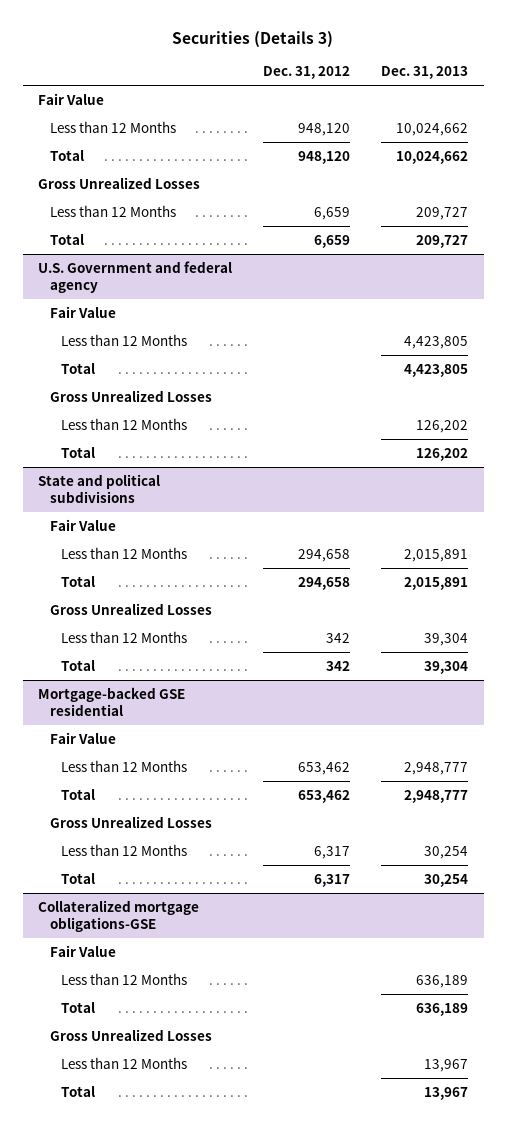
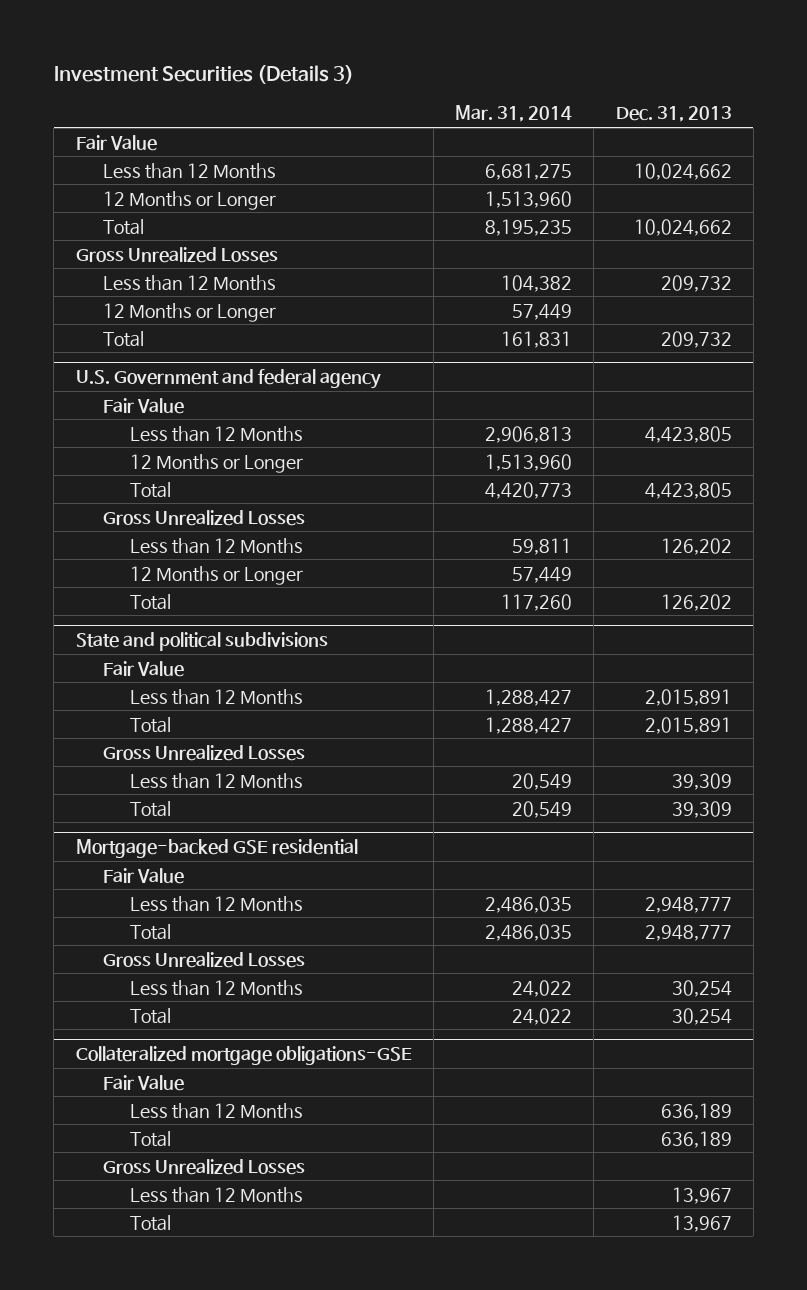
- Securities (Details 3)
+ Investment Securities (Details 3)
- | Dec. 31, 2012 | Dec. 31, 2013
+ | Mar. 31, 2014 | Dec. 31, 2013
+ 12 Months or Longer | 1,513,960 |
- Less than 12 Months | 6,659 | 209,727
- Total | 6,659 | 209,727
+ Less than 12 Months | 104,382 | 209,732
+ 12 Months or Longer | 57,449 |
+ Total | 161,831 | 209,732
@ U.S. Government and federal agency
+ 12 Months or Longer | 1,513,960 |
+ 12 Months or Longer | 57,449 |
@ State and political subdivisions
- Less than 12 Months | 342 | 39,304
- Total | 342 | 39,304
+ Less than 12 Months | 20,549 | 39,309
+ Total | 20,549 | 39,309

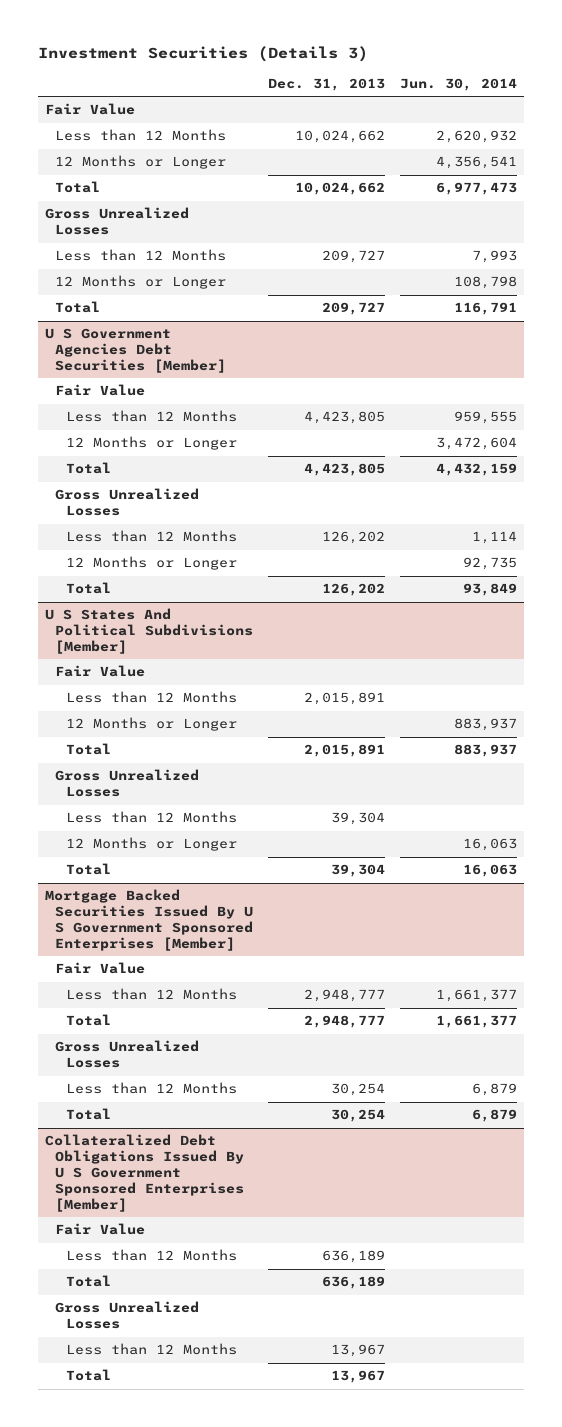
- | Mar. 31, 2014 | Dec. 31, 2013
+ | Dec. 31, 2013 | Jun. 30, 2014
- Less than 12 Months | 104,382 | 209,732
+ Less than 12 Months | 209,727 | 7,993
- Total | 161,831 | 209,732
- U.S. Government and federal agency
+ Total | 209,727 | 116,791
+ U S Government Agencies Debt Securities [Member]
- State and political subdivisions
+ U S States And Political Subdivisions [Member]
+ 12 Months or Longer | | 883,937
- Less than 12 Months | 20,549 | 39,309
- Total | 20,549 | 39,309
- Mortgage-backed GSE residential
+ Less than 12 Months | 39,304 |
+ 12 Months or Longer | | 16,063
+ Total | 39,304 | 16,063
+ Mortgage Backed Securities Issued By U S Government Sponsored Enterprises [Member]
- Collateralized mortgage obligations-GSE
+ Collateralized Debt Obligations Issued By U S Government Sponsored Enterprises [Member]

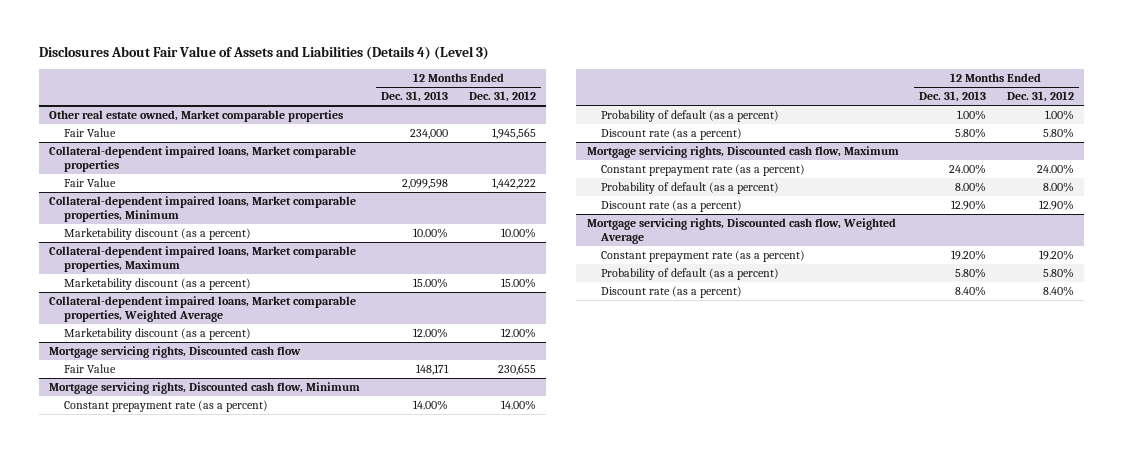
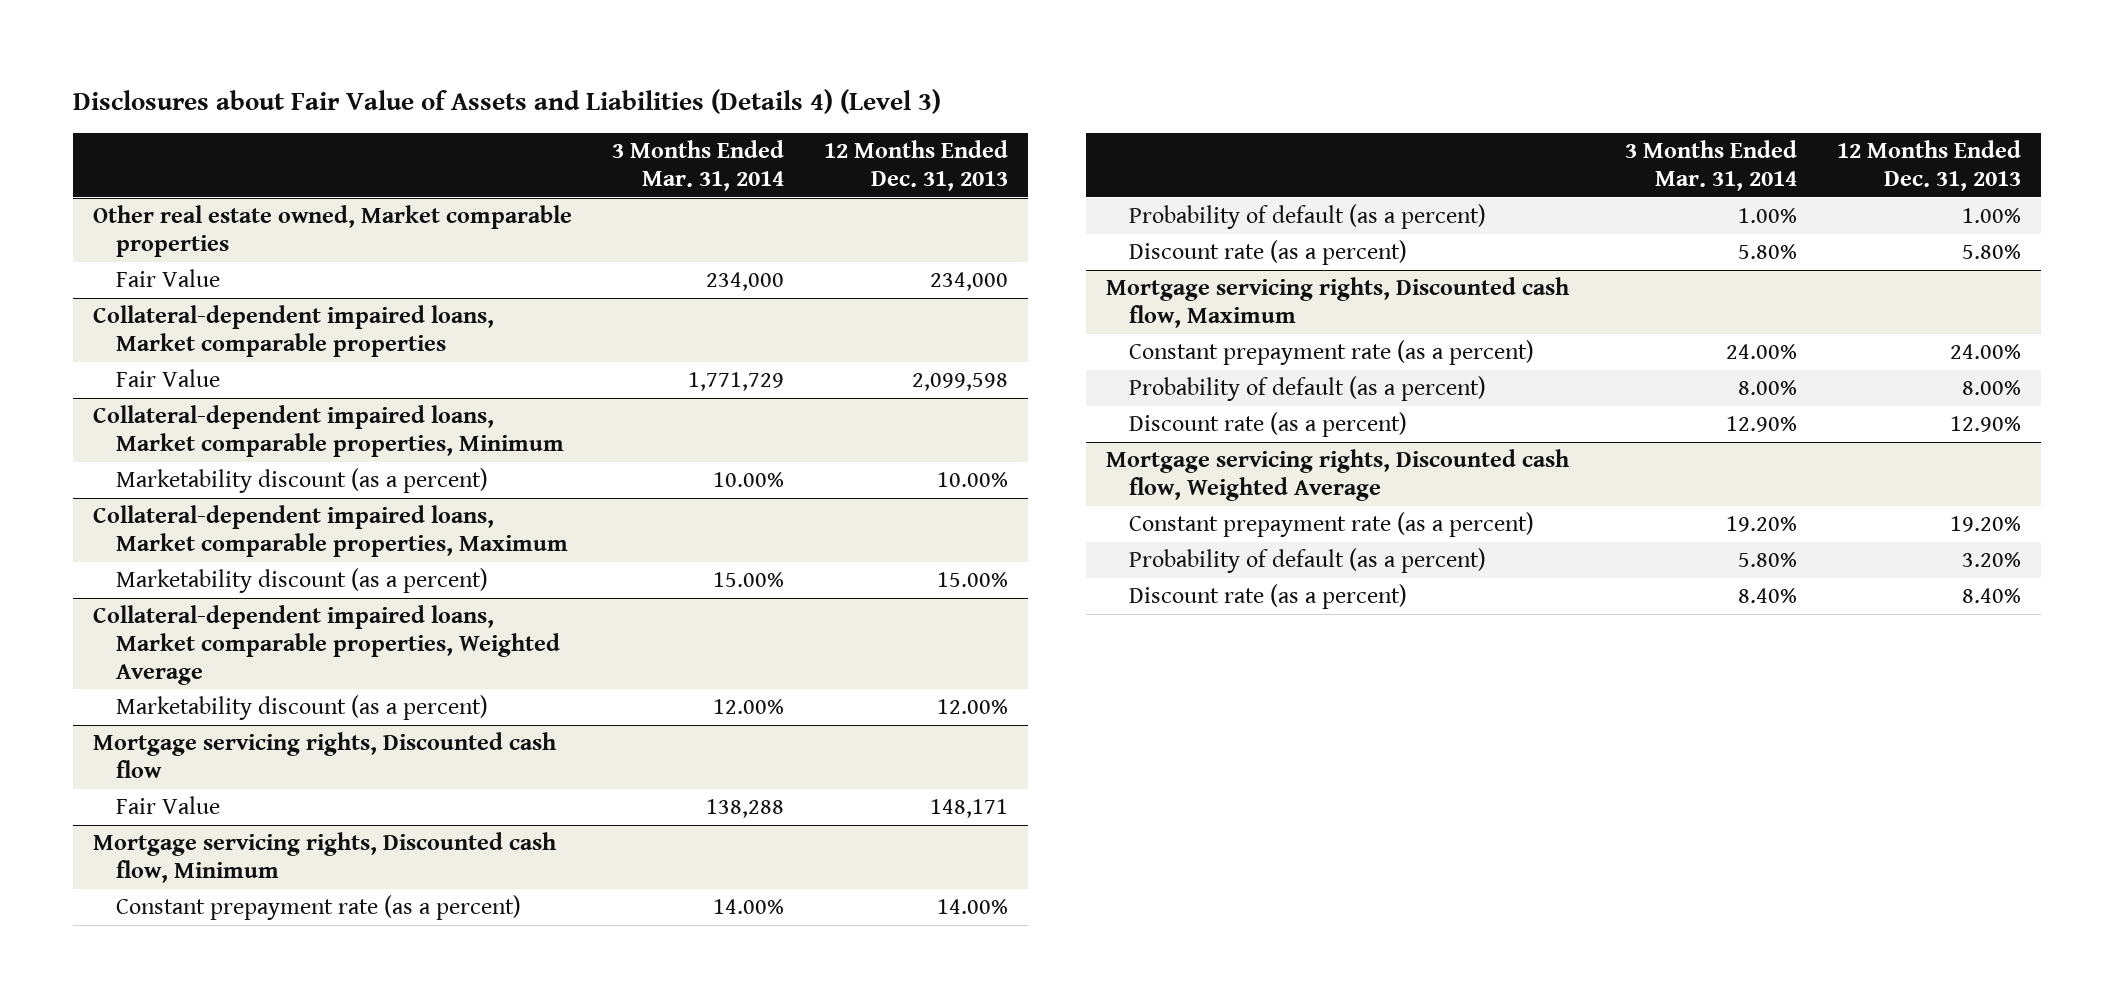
- Disclosures About Fair Value of Assets and Liabilities (Details 4) (Level 3)
+ Disclosures about Fair Value of Assets and Liabilities (Details 4) (Level 3)
- | 12 Months Ended Dec. 31, 2013 | 12 Months Ended Dec. 31, 2012
+ | 3 Months Ended Mar. 31, 2014 | 12 Months Ended Dec. 31, 2013
@ Mortgage servicing rights, Discounted cash flow, Weighted Average
- Probability of default (as a percent) | 5.80% | 5.80%
+ Probability of default (as a percent) | 5.80% | 3.20%

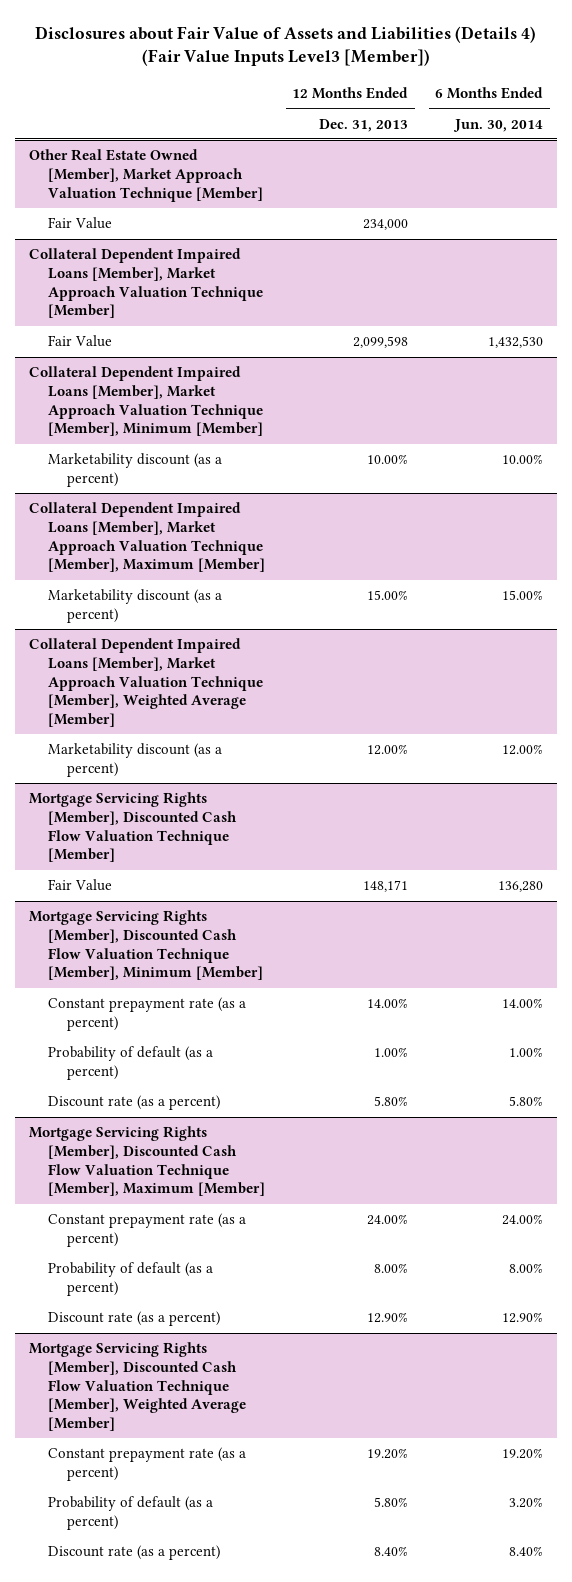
- Disclosures about Fair Value of Assets and Liabilities (Details 4) (Level 3)
+ Disclosures about Fair Value of Assets and Liabilities (Details 4) (Fair Value Inputs Level3 [Member])
- | 3 Months Ended Mar. 31, 2014 | 12 Months Ended Dec. 31, 2013
+ | 12 Months Ended Dec. 31, 2013 | 6 Months Ended Jun. 30, 2014
- Other real estate owned, Market comparable properties
+ Other Real Estate Owned [Member], Market Approach Valuation Technique [Member]
- Collateral-dependent impaired loans, Market comparable properties
+ Collateral Dependent Impaired Loans [Member], Market Approach Valuation Technique [Member]
- Collateral-dependent impaired loans, Market comparable properties, Minimum
+ Collateral Dependent Impaired Loans [Member], Market Approach Valuation Technique [Member], Minimum [Member]
- Collateral-dependent impaired loans, Market comparable properties, Maximum
+ Collateral Dependent Impaired Loans [Member], Market Approach Valuation Technique [Member], Maximum [Member]
- Collateral-dependent impaired loans, Market comparable properties, Weighted Average
+ Collateral Dependent Impaired Loans [Member], Market Approach Valuation Technique [Member], Weighted Average [Member]
- Mortgage servicing rights, Discounted cash flow
+ Mortgage Servicing Rights [Member], Discounted Cash Flow Valuation Technique [Member]
- Mortgage servicing rights, Discounted cash flow, Minimum
+ Mortgage Servicing Rights [Member], Discounted Cash Flow Valuation Technique [Member], Minimum [Member]
- Mortgage servicing rights, Discounted cash flow, Maximum
+ Mortgage Servicing Rights [Member], Discounted Cash Flow Valuation Technique [Member], Maximum [Member]
- Mortgage servicing rights, Discounted cash flow, Weighted Average
+ Mortgage Servicing Rights [Member], Discounted Cash Flow Valuation Technique [Member], Weighted Average [Member]
- Probability of default (as a percent) | 5.80% | 3.20%
+ Probability of default (as a percent) | 5.80% | 3.20%

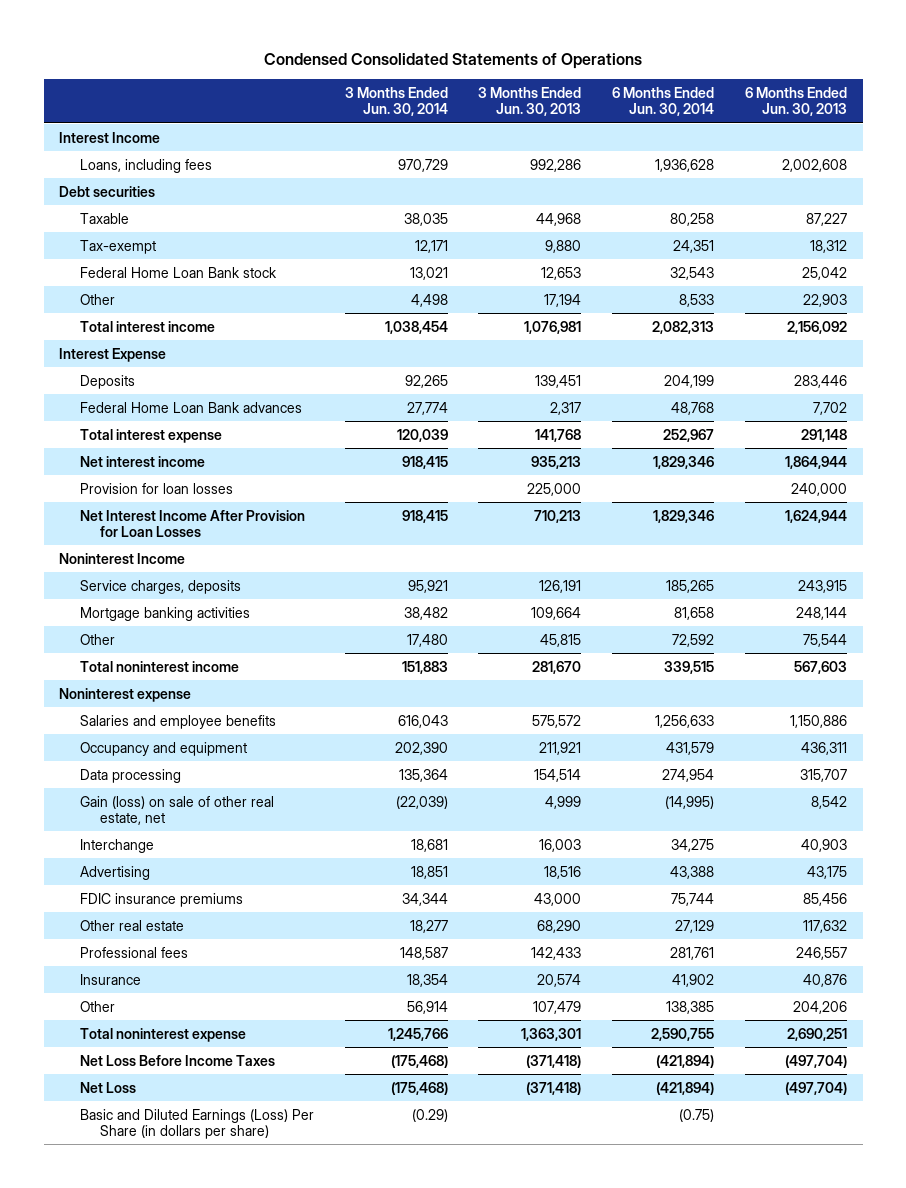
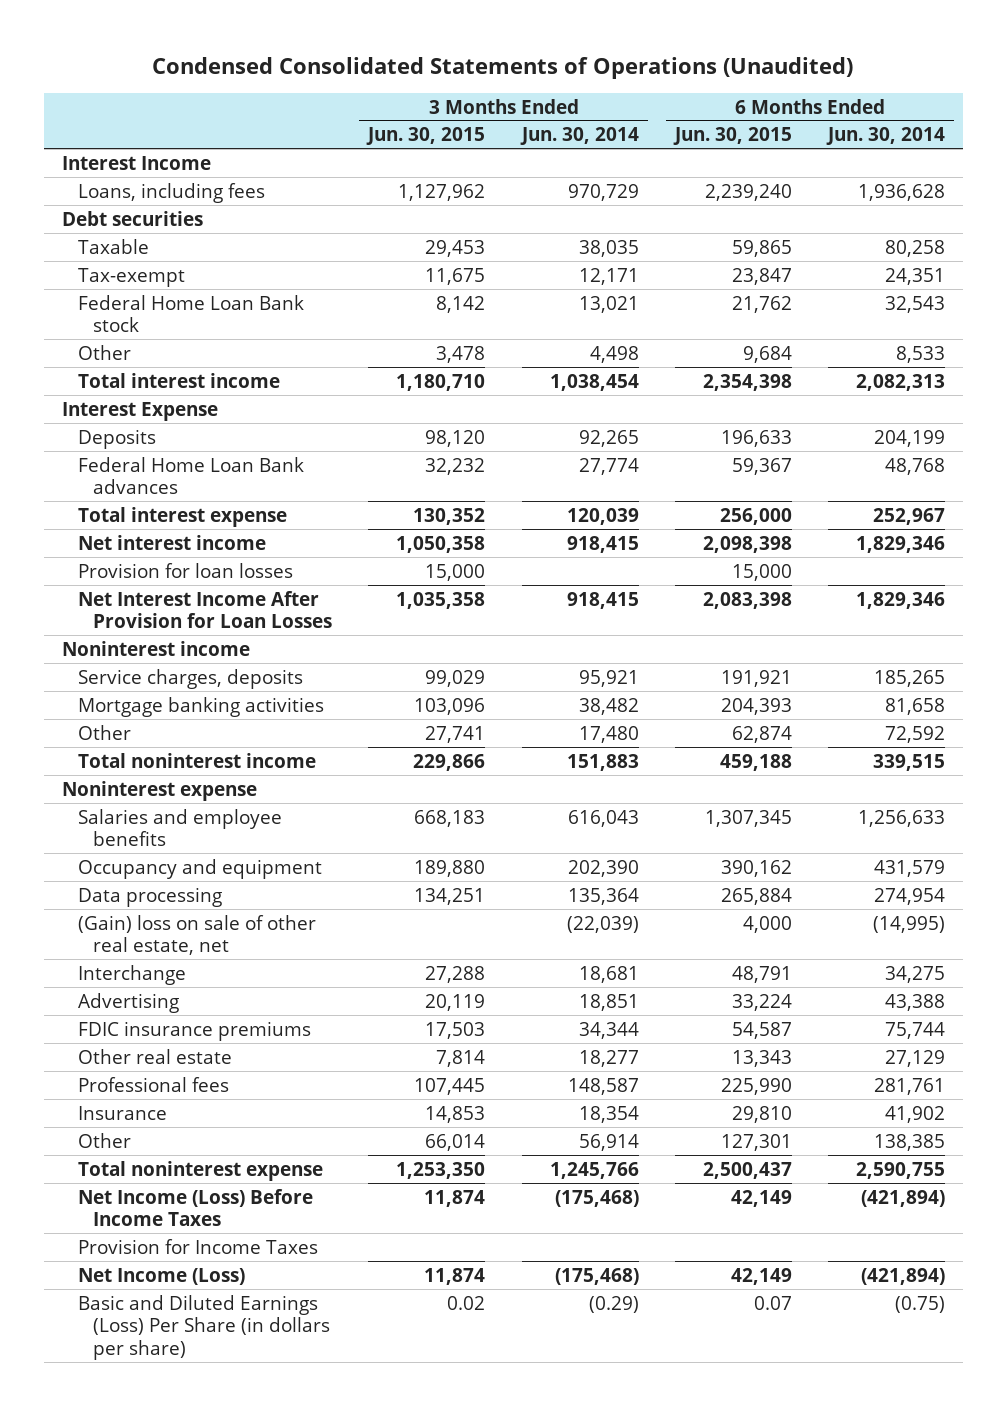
- Condensed Consolidated Statements of Operations
+ Condensed Consolidated Statements of Operations (Unaudited)
- | 3 Months Ended Jun. 30, 2014 | 3 Months Ended Jun. 30, 2013 | 6 Months Ended Jun. 30, 2014 | 6 Months Ended Jun. 30, 2013
+ | 3 Months Ended Jun. 30, 2015 | 3 Months Ended Jun. 30, 2014 | 6 Months Ended Jun. 30, 2015 | 6 Months Ended Jun. 30, 2014
- Noninterest Income
+ Noninterest income
- Gain (loss) on sale of other real estate, net | (22,039) | 4,999 | (14,995) | 8,542
+ (Gain) loss on sale of other real estate, net | | (22,039) | 4,000 | (14,995)
- Net Loss Before Income Taxes | (175,468) | (371,418) | (421,894) | (497,704)
- Net Loss | (175,468) | (371,418) | (421,894) | (497,704)
+ Net Income (Loss) Before Income Taxes | 11,874 | (175,468) | 42,149 | (421,894)
+ Provision for Income Taxes
+ Net Income (Loss) | 11,874 | (175,468) | 42,149 | (421,894)

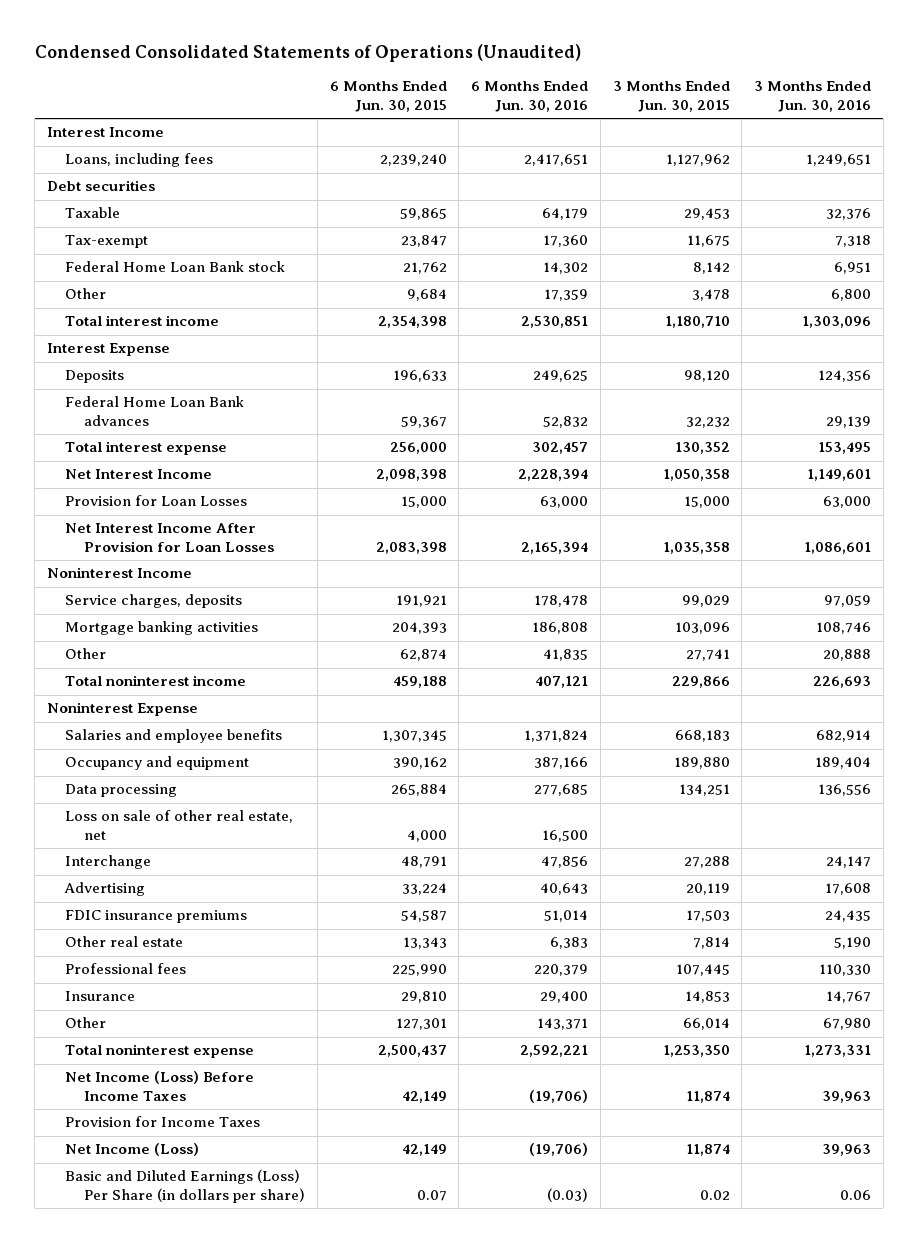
- | 3 Months Ended Jun. 30, 2015 | 3 Months Ended Jun. 30, 2014 | 6 Months Ended Jun. 30, 2015 | 6 Months Ended Jun. 30, 2014
+ | 6 Months Ended Jun. 30, 2015 | 6 Months Ended Jun. 30, 2016 | 3 Months Ended Jun. 30, 2015 | 3 Months Ended Jun. 30, 2016
- Net interest income | 1,050,358 | 918,415 | 2,098,398 | 1,829,346
- Provision for loan losses | 15,000 | | 15,000 |
+ Net Interest Income | 2,098,398 | 2,228,394 | 1,050,358 | 1,149,601
+ Provision for Loan Losses | 15,000 | 63,000 | 15,000 | 63,000
- Noninterest income
+ Noninterest Income
- Noninterest expense
+ Noninterest Expense
- (Gain) loss on sale of other real estate, net | | (22,039) | 4,000 | (14,995)
+ Loss on sale of other real estate, net | 4,000 | 16,500 | |

